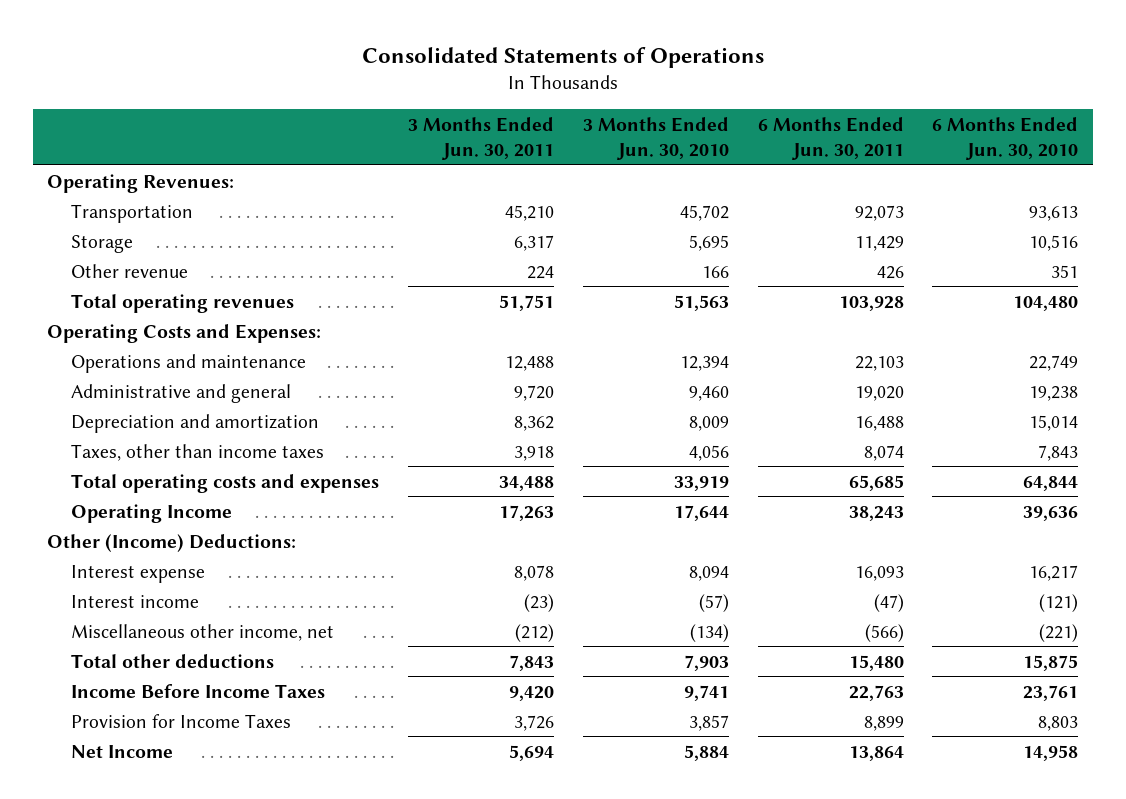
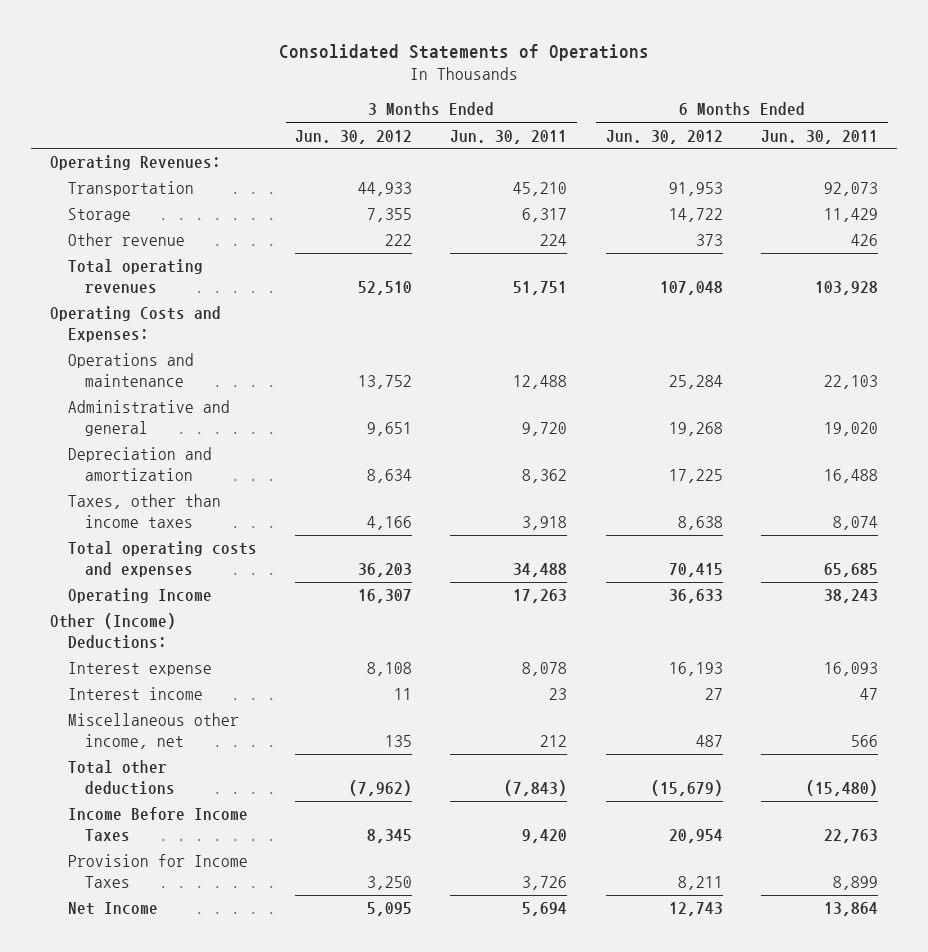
- | 3 Months Ended Jun. 30, 2011 | 3 Months Ended Jun. 30, 2010 | 6 Months Ended Jun. 30, 2011 | 6 Months Ended Jun. 30, 2010
+ | 3 Months Ended Jun. 30, 2012 | 3 Months Ended Jun. 30, 2011 | 6 Months Ended Jun. 30, 2012 | 6 Months Ended Jun. 30, 2011
- Interest income | (23) | (57) | (47) | (121)
- Miscellaneous other income, net | (212) | (134) | (566) | (221)
- Total other deductions | 7,843 | 7,903 | 15,480 | 15,875
+ Interest income | 11 | 23 | 27 | 47
+ Miscellaneous other income, net | 135 | 212 | 487 | 566
+ Total other deductions | (7,962) | (7,843) | (15,679) | (15,480)

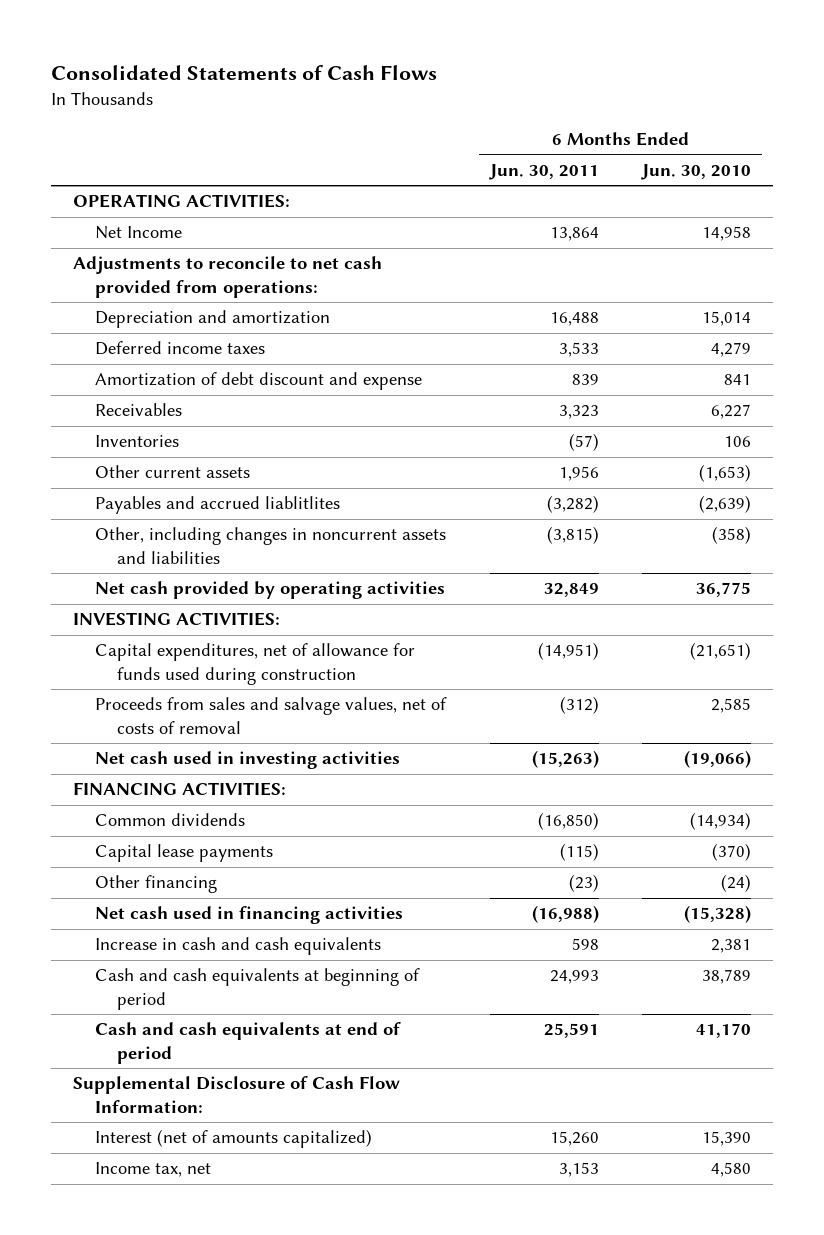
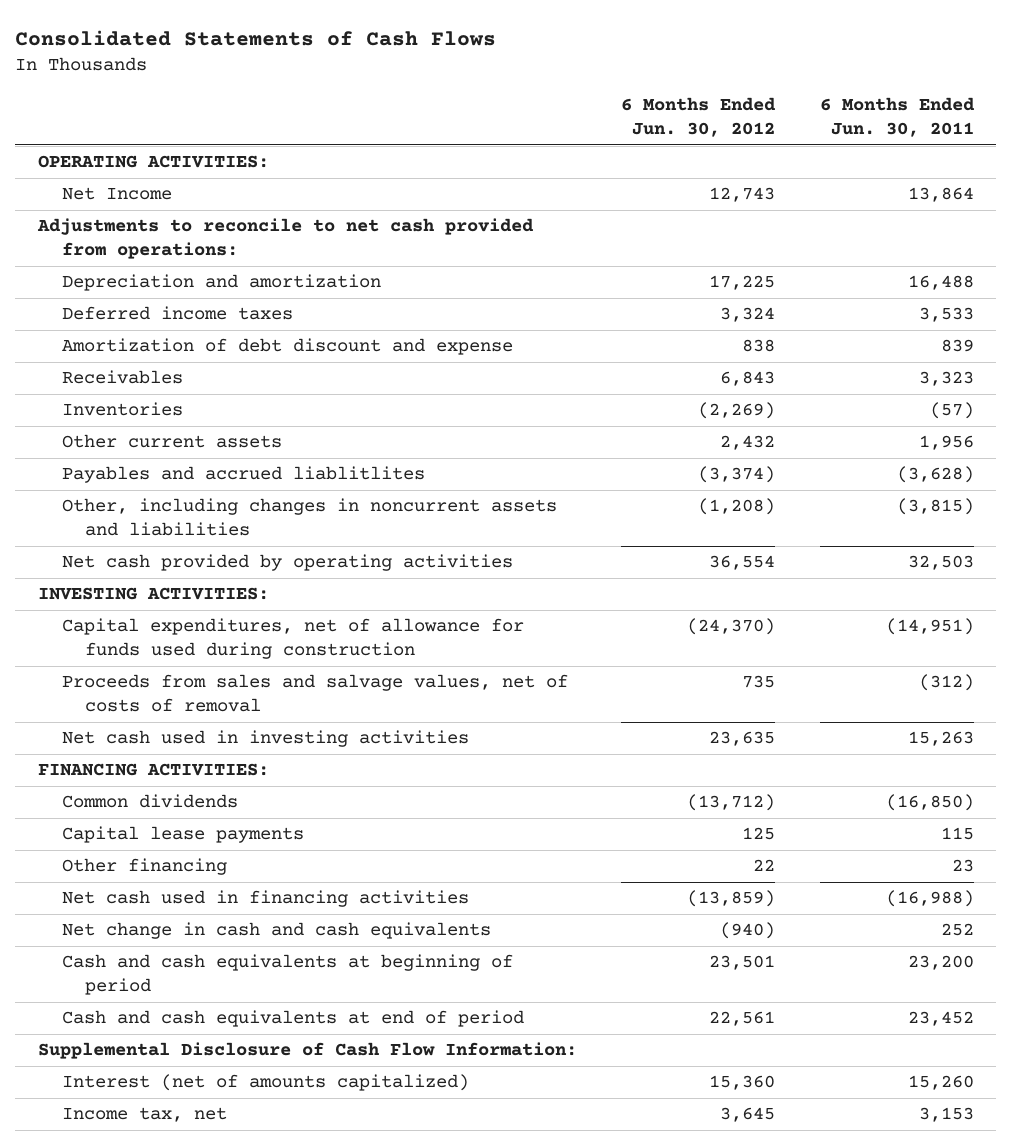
- | 6 Months Ended Jun. 30, 2011 | 6 Months Ended Jun. 30, 2010
+ | 6 Months Ended Jun. 30, 2012 | 6 Months Ended Jun. 30, 2011
- Payables and accrued liablitlites | (3,282) | (2,639)
+ Payables and accrued liablitlites | (3,374) | (3,628)
- Net cash provided by operating activities | 32,849 | 36,775
+ Net cash provided by operating activities | 36,554 | 32,503
- Net cash used in investing activities | (15,263) | (19,066)
+ Net cash used in investing activities | 23,635 | 15,263
- Capital lease payments | (115) | (370)
- Other financing | (23) | (24)
+ Capital lease payments | 125 | 115
+ Other financing | 22 | 23
- Increase in cash and cash equivalents | 598 | 2,381
- Cash and cash equivalents at beginning of period | 24,993 | 38,789
- Cash and cash equivalents at end of period | 25,591 | 41,170
+ Net change in cash and cash equivalents | (940) | 252
+ Cash and cash equivalents at beginning of period | 23,501 | 23,200
+ Cash and cash equivalents at end of period | 22,561 | 23,452

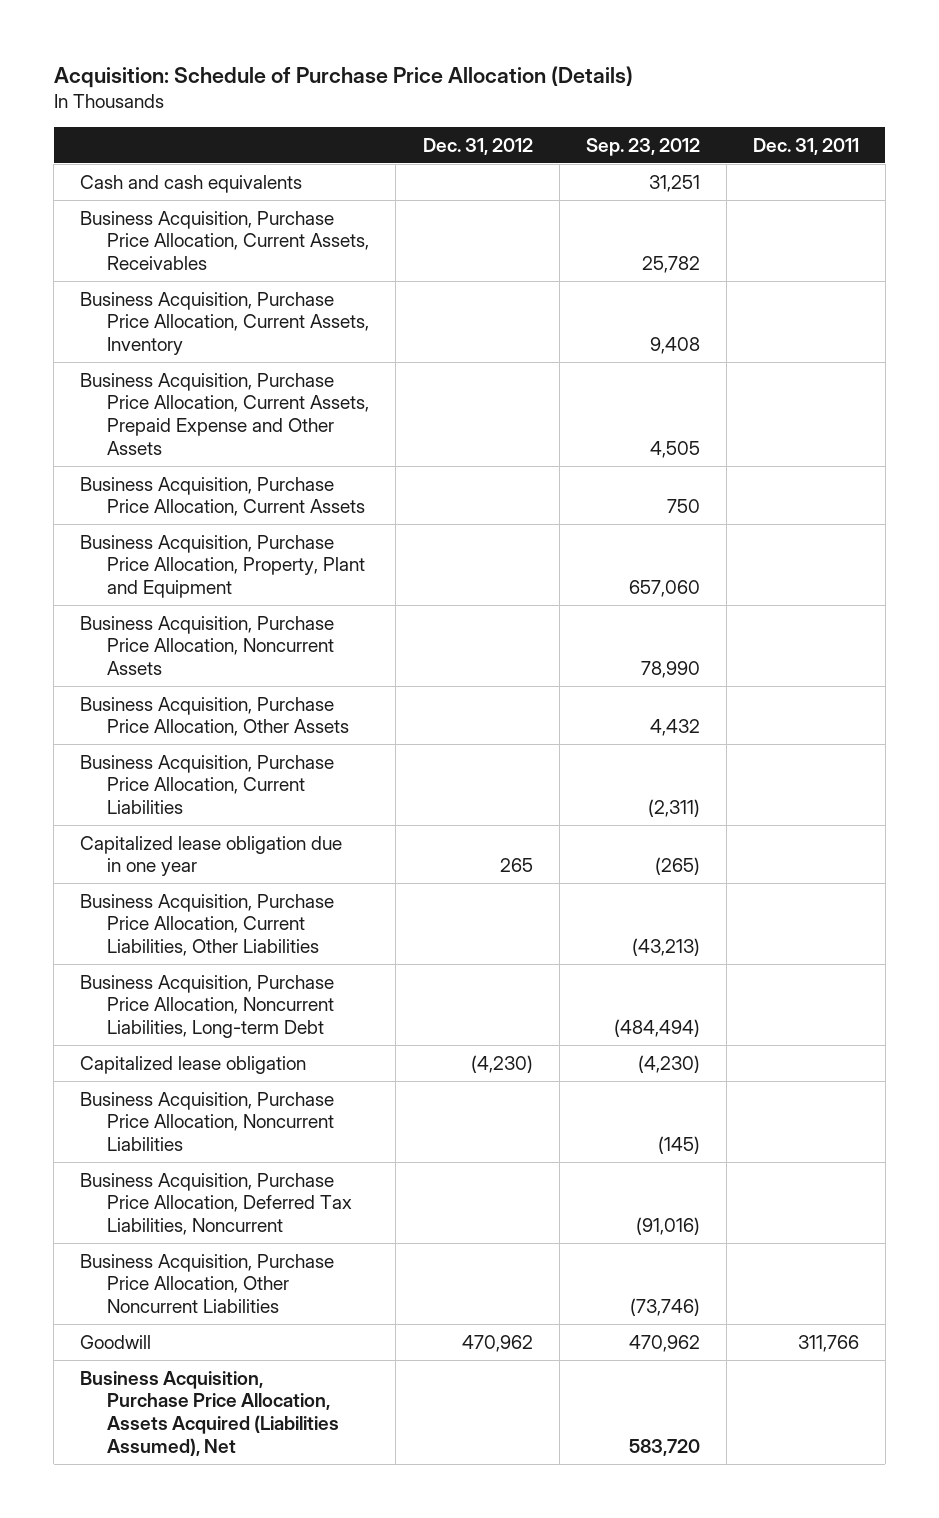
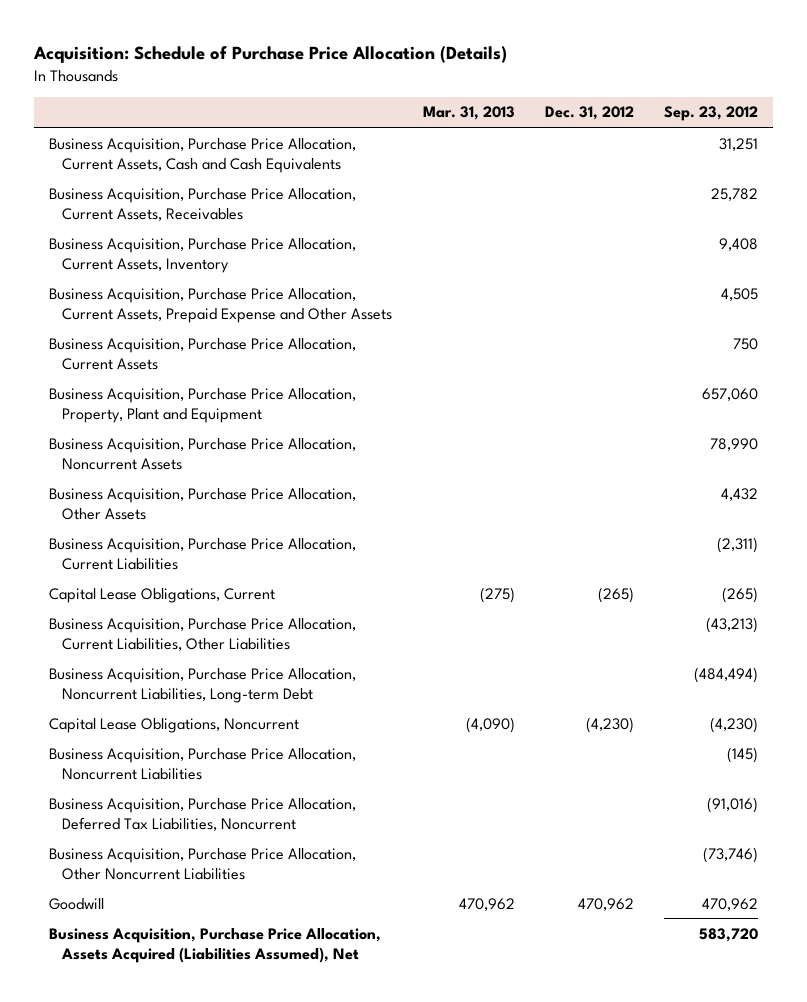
- | Dec. 31, 2012 | Sep. 23, 2012 | Dec. 31, 2011
+ | Mar. 31, 2013 | Dec. 31, 2012 | Sep. 23, 2012
- Cash and cash equivalents | | 31,251 |
+ Business Acquisition, Purchase Price Allocation, Current Assets, Cash and Cash Equivalents | | | 31,251
- Capitalized lease obligation due in one year | 265 | (265) |
+ Capital Lease Obligations, Current | (275) | (265) | (265)
- Capitalized lease obligation | (4,230) | (4,230) |
+ Capital Lease Obligations, Noncurrent | (4,090) | (4,230) | (4,230)

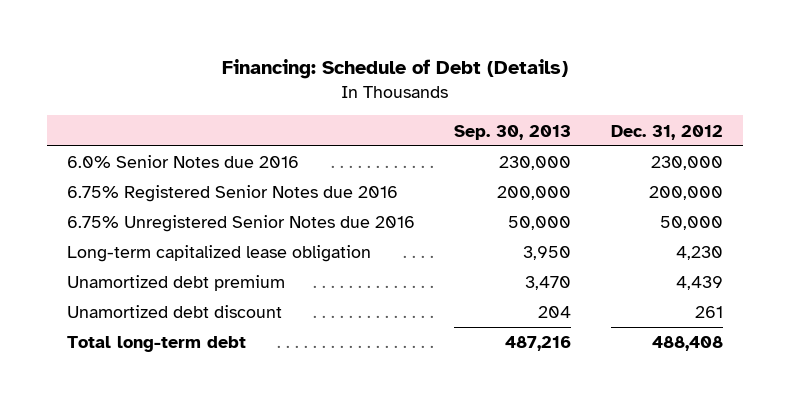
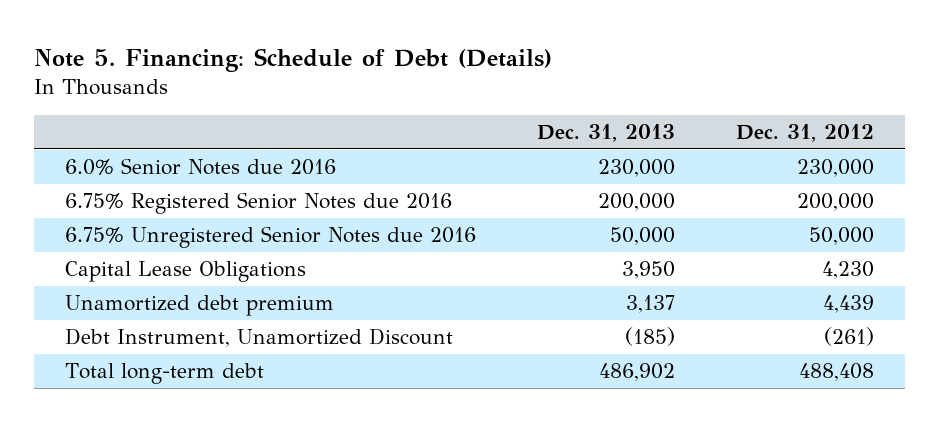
- Financing: Schedule of Debt (Details)
+ Note 5. Financing: Schedule of Debt (Details)
- | Sep. 30, 2013 | Dec. 31, 2012
+ | Dec. 31, 2013 | Dec. 31, 2012
- Long-term capitalized lease obligation | 3,950 | 4,230
+ Capital Lease Obligations | 3,950 | 4,230
- Unamortized debt discount | 204 | 261
+ Debt Instrument, Unamortized Discount | (185) | (261)

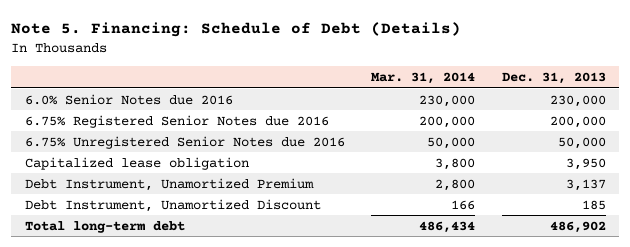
- | Dec. 31, 2013 | Dec. 31, 2012
+ | Mar. 31, 2014 | Dec. 31, 2013
- Capital Lease Obligations | 3,950 | 4,230
- Unamortized debt premium | 3,137 | 4,439
- Debt Instrument, Unamortized Discount | (185) | (261)
+ Capitalized lease obligation | 3,800 | 3,950
+ Debt Instrument, Unamortized Premium | 2,800 | 3,137
+ Debt Instrument, Unamortized Discount | 166 | 185

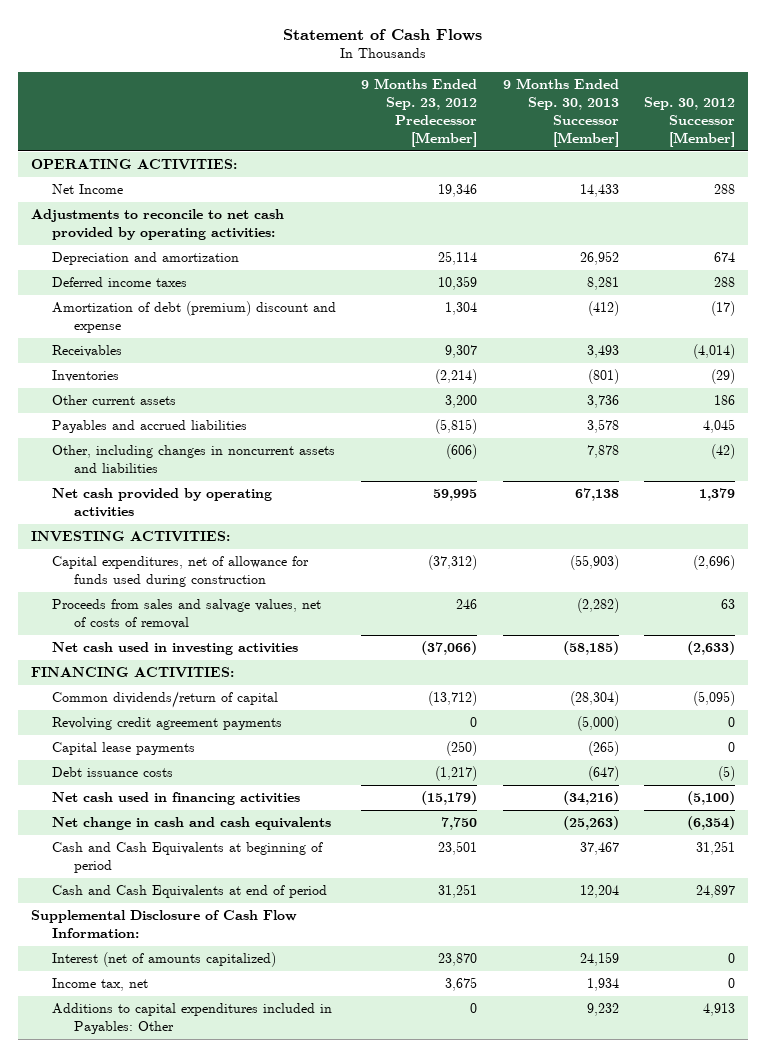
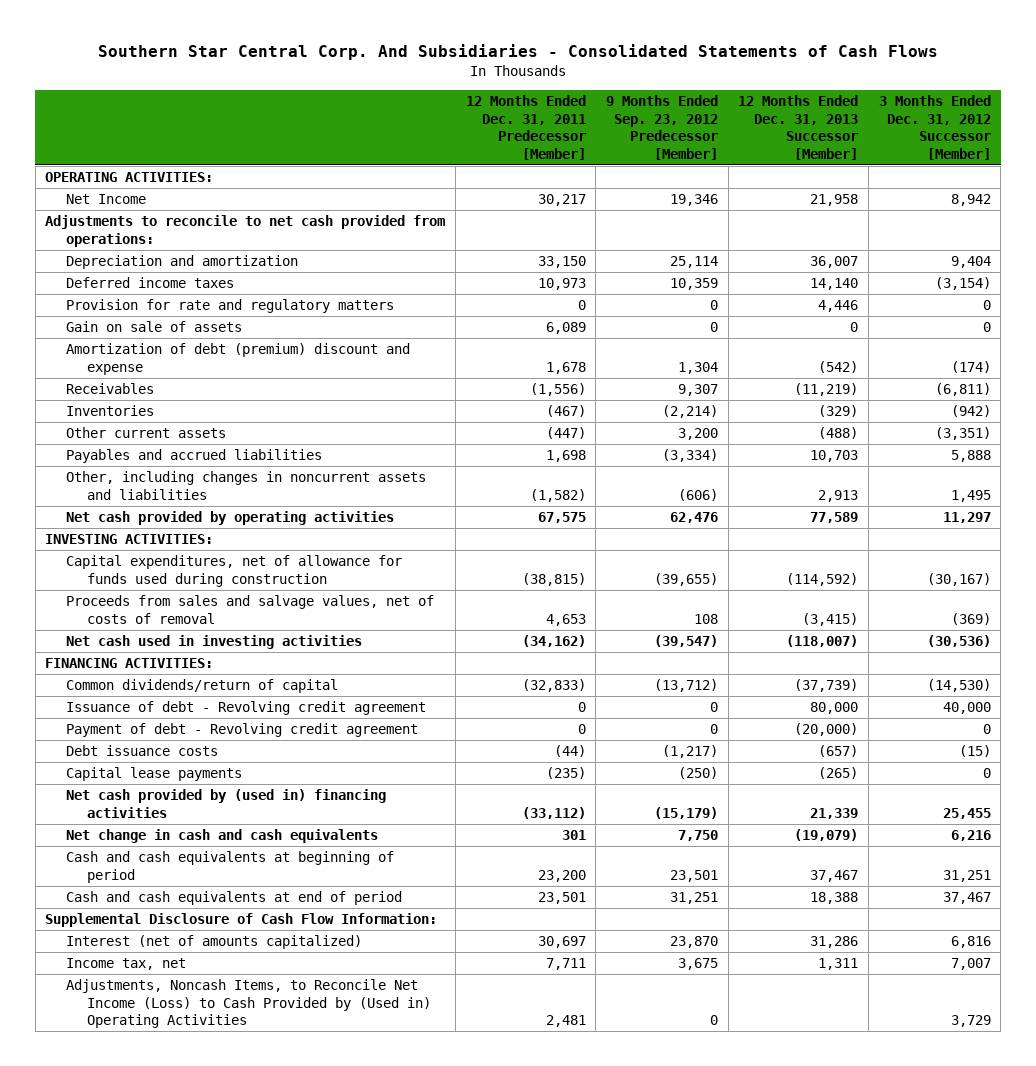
- Statement of Cash Flows
+ Southern Star Central Corp. And Subsidiaries - Consolidated Statements of Cash Flows
- | 9 Months Ended Sep. 23, 2012 Predecessor [Member] | 9 Months Ended Sep. 30, 2013 Successor [Member] | Sep. 30, 2012 Successor [Member]
+ | 12 Months Ended Dec. 31, 2011 Predecessor [Member] | 9 Months Ended Sep. 23, 2012 Predecessor [Member] | 12 Months Ended Dec. 31, 2013 Successor [Member] | 3 Months Ended Dec. 31, 2012 Successor [Member]
- Adjustments to reconcile to net cash provided by operating activities:
+ Adjustments to reconcile to net cash provided from operations:
+ Provision for rate and regulatory matters | 0 | 0 | 4,446 | 0
+ Gain on sale of assets | 6,089 | 0 | 0 | 0
- Payables and accrued liabilities | (5,815) | 3,578 | 4,045
+ Payables and accrued liabilities | 1,698 | (3,334) | 10,703 | 5,888
- Net cash provided by operating activities | 59,995 | 67,138 | 1,379
+ Net cash provided by operating activities | 67,575 | 62,476 | 77,589 | 11,297
- Capital expenditures, net of allowance for funds used during construction | (37,312) | (55,903) | (2,696)
- Proceeds from sales and salvage values, net of costs of removal | 246 | (2,282) | 63
- Net cash used in investing activities | (37,066) | (58,185) | (2,633)
+ Capital expenditures, net of allowance for funds used during construction | (38,815) | (39,655) | (114,592) | (30,167)
+ Proceeds from sales and salvage values, net of costs of removal | 4,653 | 108 | (3,415) | (369)
+ Net cash used in investing activities | (34,162) | (39,547) | (118,007) | (30,536)
- Revolving credit agreement payments | 0 | (5,000) | 0
+ Issuance of debt - Revolving credit agreement | 0 | 0 | 80,000 | 40,000
+ Payment of debt - Revolving credit agreement | 0 | 0 | (20,000) | 0
- Net cash used in financing activities | (15,179) | (34,216) | (5,100)
moved down: Capital lease payments | (235) | (250) | (265) | 0
+ Net cash provided by (used in) financing activities | (33,112) | (15,179) | 21,339 | 25,455
- Cash and Cash Equivalents at beginning of period | 23,501 | 37,467 | 31,251
- Cash and Cash Equivalents at end of period | 31,251 | 12,204 | 24,897
+ Cash and cash equivalents at beginning of period | 23,200 | 23,501 | 37,467 | 31,251
+ Cash and cash equivalents at end of period | 23,501 | 31,251 | 18,388 | 37,467
- Additions to capital expenditures included in Payables: Other | 0 | 9,232 | 4,913
+ Adjustments, Noncash Items, to Reconcile Net Income (Loss) to Cash Provided by (Used in) Operating Activities | 2,481 | 0 | | 3,729

